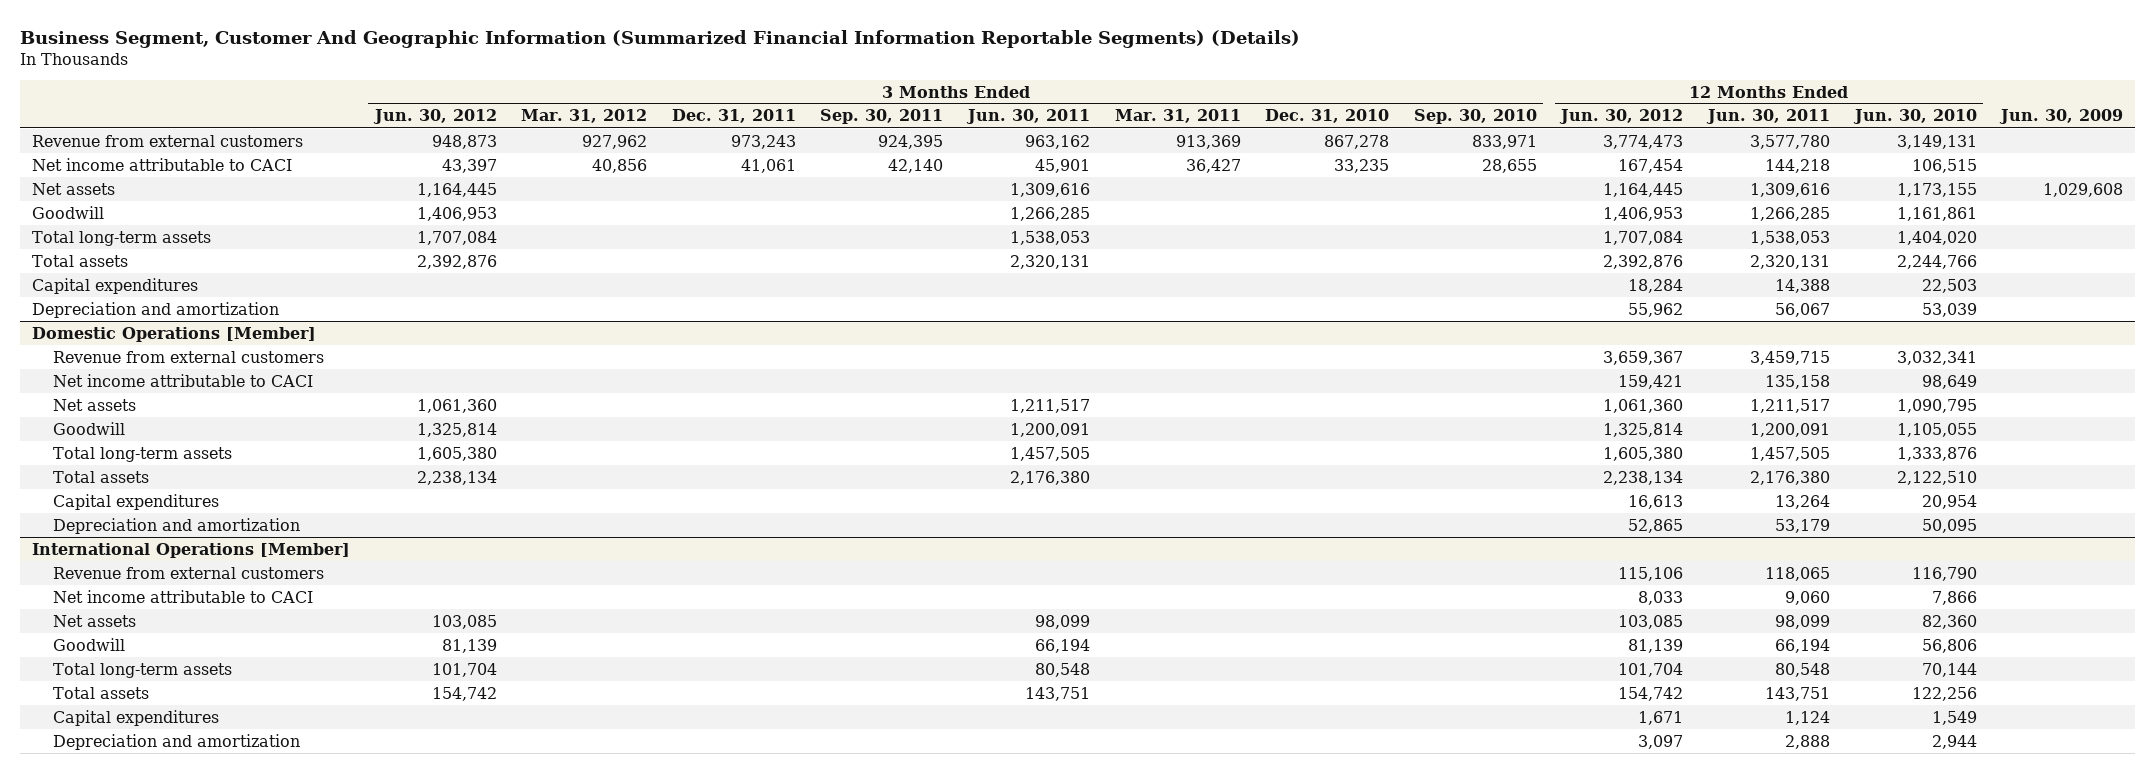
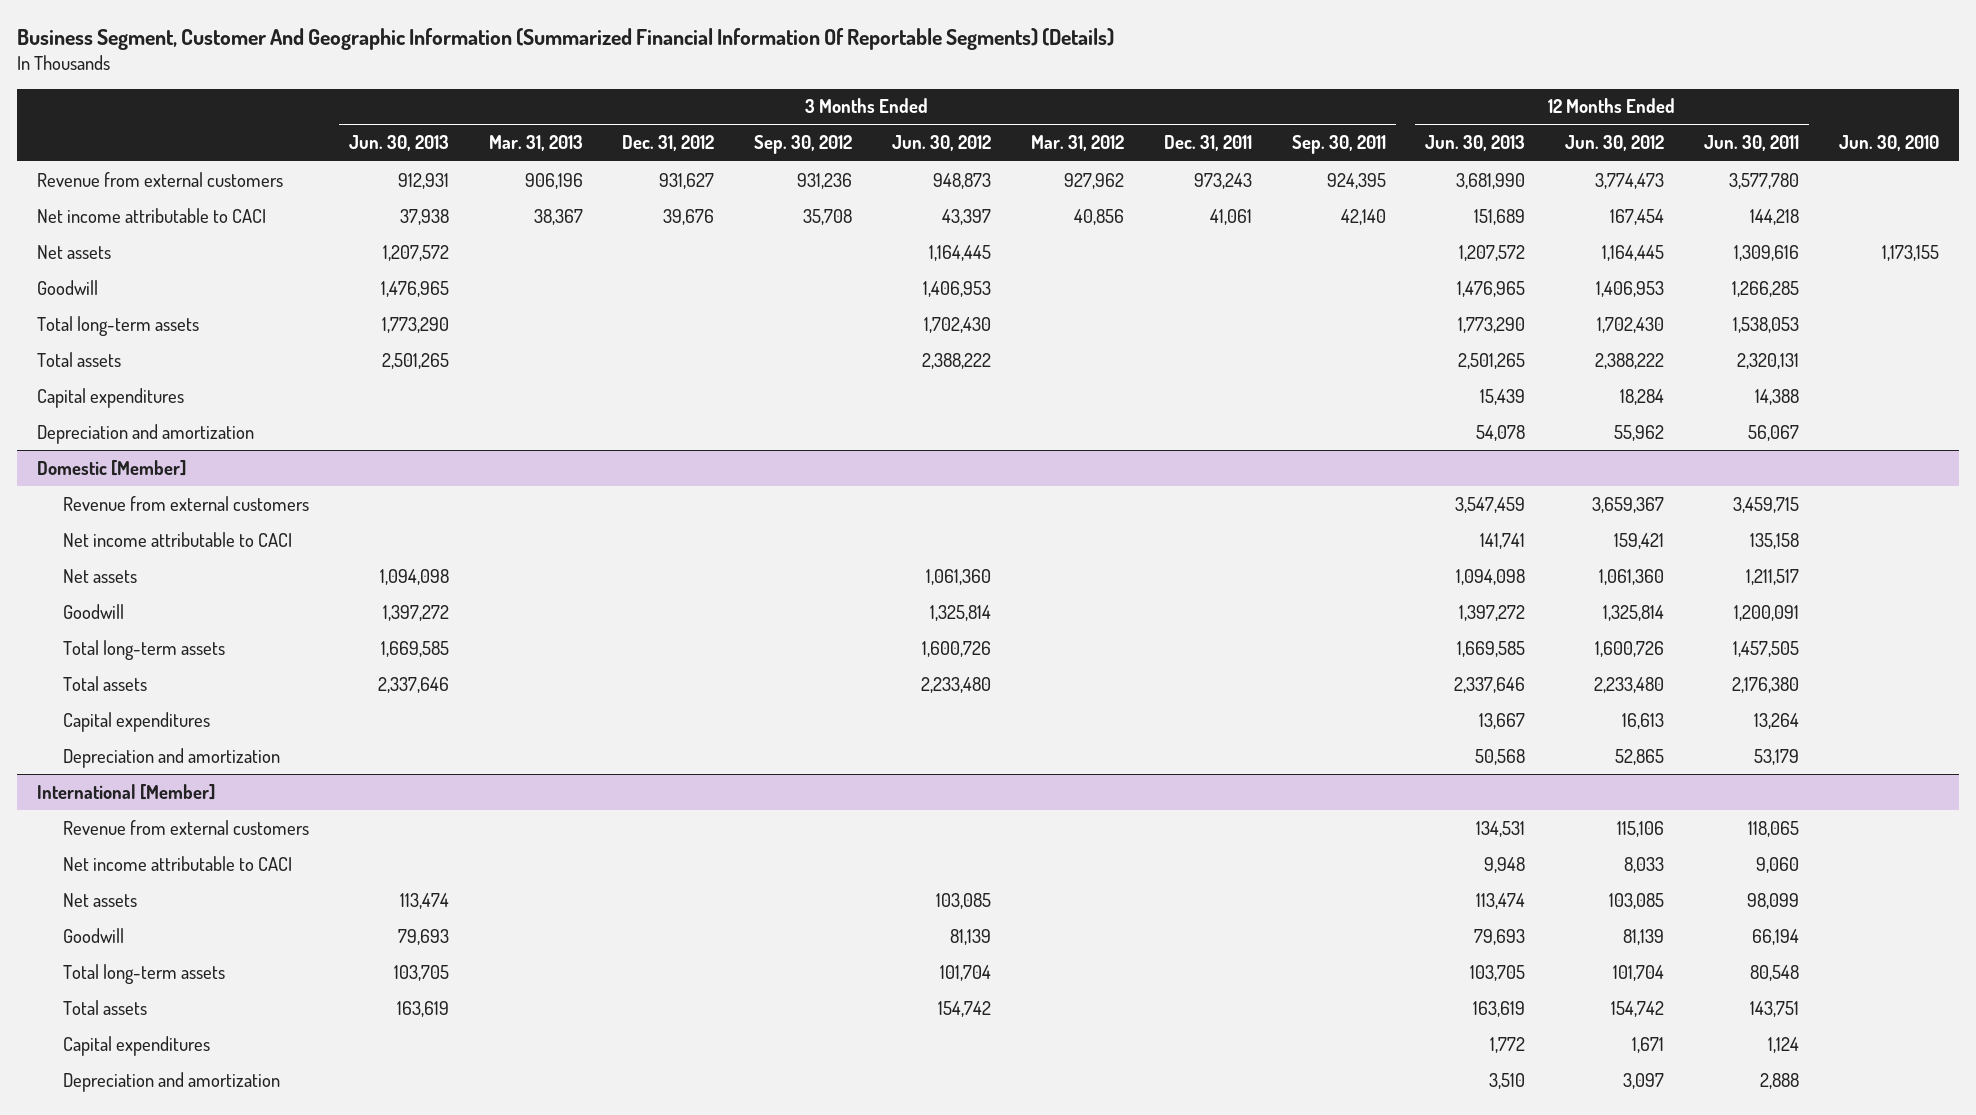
- Business Segment, Customer And Geographic Information (Summarized Financial Information Reportable Segments) (Details)
+ Business Segment, Customer And Geographic Information (Summarized Financial Information Of Reportable Segments) (Details)
- | 3 Months Ended Jun. 30, 2012 | 3 Months Ended Mar. 31, 2012 | 3 Months Ended Dec. 31, 2011 | 3 Months Ended Sep. 30, 2011 | 3 Months Ended Jun. 30, 2011 | 3 Months Ended Mar. 31, 2011 | 3 Months Ended Dec. 31, 2010 | 3 Months Ended Sep. 30, 2010 | 12 Months Ended Jun. 30, 2012 | 12 Months Ended Jun. 30, 2011 | 12 Months Ended Jun. 30, 2010 | Jun. 30, 2009
+ | 3 Months Ended Jun. 30, 2013 | 3 Months Ended Mar. 31, 2013 | 3 Months Ended Dec. 31, 2012 | 3 Months Ended Sep. 30, 2012 | 3 Months Ended Jun. 30, 2012 | 3 Months Ended Mar. 31, 2012 | 3 Months Ended Dec. 31, 2011 | 3 Months Ended Sep. 30, 2011 | 12 Months Ended Jun. 30, 2013 | 12 Months Ended Jun. 30, 2012 | 12 Months Ended Jun. 30, 2011 | Jun. 30, 2010
- Total long-term assets | 1,707,084 | | | | 1,538,053 | | | | 1,707,084 | 1,538,053 | 1,404,020 |
- Total assets | 2,392,876 | | | | 2,320,131 | | | | 2,392,876 | 2,320,131 | 2,244,766 |
+ Total long-term assets | 1,773,290 | | | | 1,702,430 | | | | 1,773,290 | 1,702,430 | 1,538,053 |
+ Total assets | 2,501,265 | | | | 2,388,222 | | | | 2,501,265 | 2,388,222 | 2,320,131 |
- Domestic Operations [Member]
+ Domestic [Member]
- Total long-term assets | 1,605,380 | | | | 1,457,505 | | | | 1,605,380 | 1,457,505 | 1,333,876 |
- Total assets | 2,238,134 | | | | 2,176,380 | | | | 2,238,134 | 2,176,380 | 2,122,510 |
+ Total long-term assets | 1,669,585 | | | | 1,600,726 | | | | 1,669,585 | 1,600,726 | 1,457,505 |
+ Total assets | 2,337,646 | | | | 2,233,480 | | | | 2,337,646 | 2,233,480 | 2,176,380 |
- International Operations [Member]
+ International [Member]

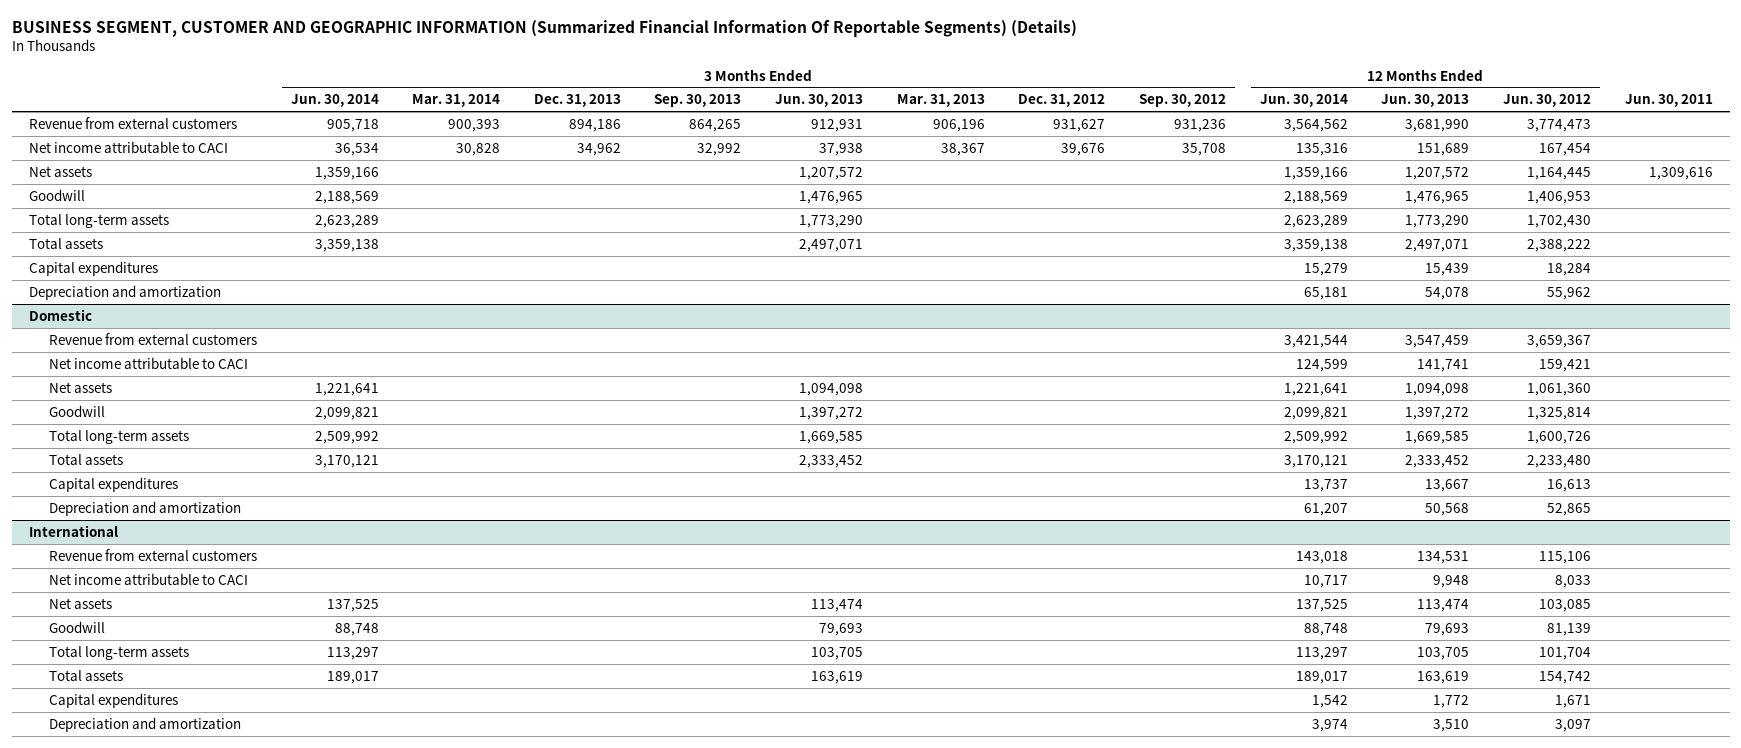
- Business Segment, Customer And Geographic Information (Summarized Financial Information Of Reportable Segments) (Details)
+ BUSINESS SEGMENT, CUSTOMER AND GEOGRAPHIC INFORMATION (Summarized Financial Information Of Reportable Segments) (Details)
- | 3 Months Ended Jun. 30, 2013 | 3 Months Ended Mar. 31, 2013 | 3 Months Ended Dec. 31, 2012 | 3 Months Ended Sep. 30, 2012 | 3 Months Ended Jun. 30, 2012 | 3 Months Ended Mar. 31, 2012 | 3 Months Ended Dec. 31, 2011 | 3 Months Ended Sep. 30, 2011 | 12 Months Ended Jun. 30, 2013 | 12 Months Ended Jun. 30, 2012 | 12 Months Ended Jun. 30, 2011 | Jun. 30, 2010
+ | 3 Months Ended Jun. 30, 2014 | 3 Months Ended Mar. 31, 2014 | 3 Months Ended Dec. 31, 2013 | 3 Months Ended Sep. 30, 2013 | 3 Months Ended Jun. 30, 2013 | 3 Months Ended Mar. 31, 2013 | 3 Months Ended Dec. 31, 2012 | 3 Months Ended Sep. 30, 2012 | 12 Months Ended Jun. 30, 2014 | 12 Months Ended Jun. 30, 2013 | 12 Months Ended Jun. 30, 2012 | Jun. 30, 2011
- Total assets | 2,501,265 | | | | 2,388,222 | | | | 2,501,265 | 2,388,222 | 2,320,131 |
+ Total assets | 3,359,138 | | | | 2,497,071 | | | | 3,359,138 | 2,497,071 | 2,388,222 |
- Domestic [Member]
+ Domestic
- Total assets | 2,337,646 | | | | 2,233,480 | | | | 2,337,646 | 2,233,480 | 2,176,380 |
+ Total assets | 3,170,121 | | | | 2,333,452 | | | | 3,170,121 | 2,333,452 | 2,233,480 |
- International [Member]
+ International

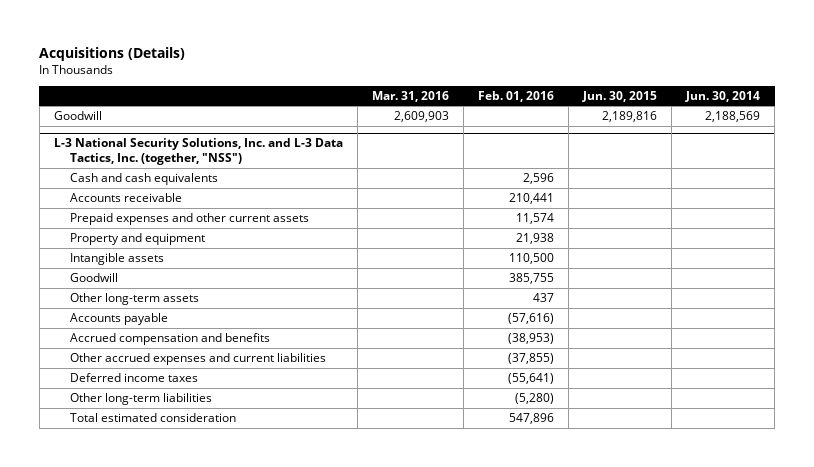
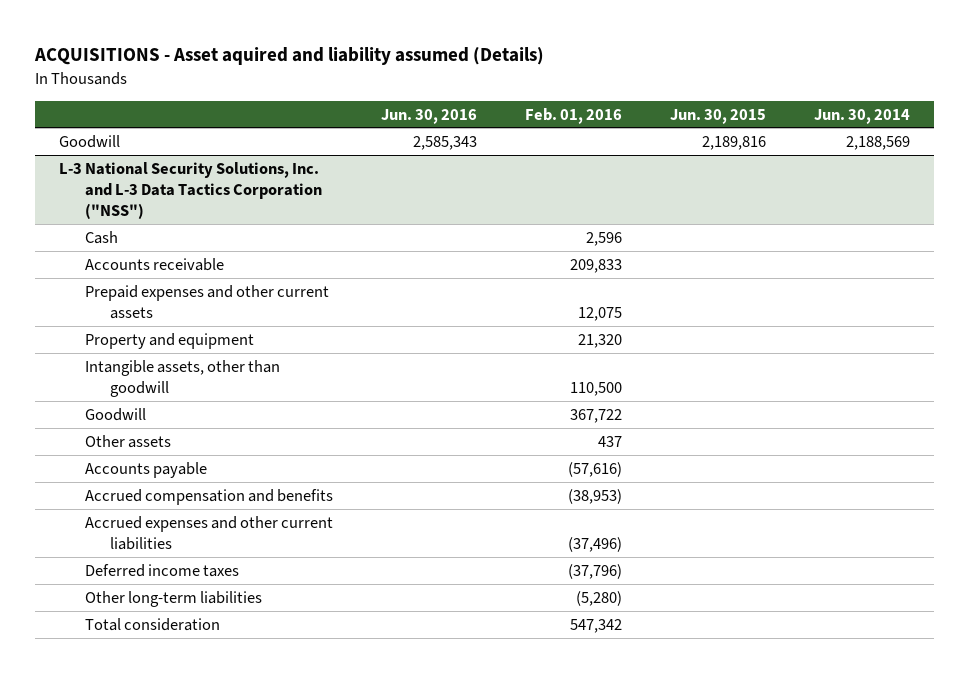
- Acquisitions (Details)
+ ACQUISITIONS - Asset aquired and liability assumed (Details)
- | Mar. 31, 2016 | Feb. 01, 2016 | Jun. 30, 2015 | Jun. 30, 2014
+ | Jun. 30, 2016 | Feb. 01, 2016 | Jun. 30, 2015 | Jun. 30, 2014
- L-3 National Security Solutions, Inc. and L-3 Data Tactics, Inc. (together, "NSS")
- Cash and cash equivalents | | 2,596 | |
- Accounts receivable | | 210,441 | |
- Prepaid expenses and other current assets | | 11,574 | |
- Property and equipment | | 21,938 | |
- Intangible assets | | 110,500 | |
- Goodwill | | 385,755 | |
- Other long-term assets | | 437 | |
+ L-3 National Security Solutions, Inc. and L-3 Data Tactics Corporation ("NSS")
+ Cash | | 2,596 | |
+ Accounts receivable | | 209,833 | |
+ Prepaid expenses and other current assets | | 12,075 | |
+ Property and equipment | | 21,320 | |
+ Intangible assets, other than goodwill | | 110,500 | |
+ Goodwill | | 367,722 | |
+ Other assets | | 437 | |
- Other accrued expenses and current liabilities | | (37,855) | |
- Deferred income taxes | | (55,641) | |
+ Accrued expenses and other current liabilities | | (37,496) | |
+ Deferred income taxes | | (37,796) | |
- Total estimated consideration | | 547,896 | |
+ Total consideration | | 547,342 | |

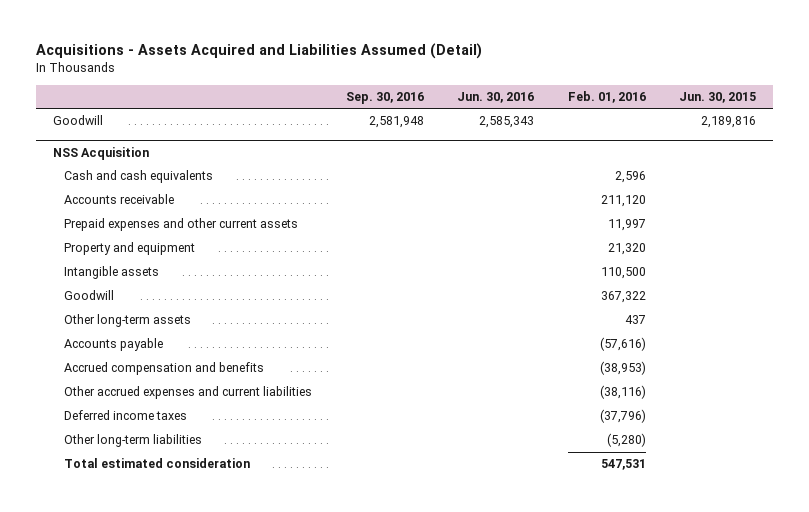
- ACQUISITIONS - Asset aquired and liability assumed (Details)
+ Acquisitions - Assets Acquired and Liabilities Assumed (Detail)
- | Jun. 30, 2016 | Feb. 01, 2016 | Jun. 30, 2015 | Jun. 30, 2014
+ | Sep. 30, 2016 | Jun. 30, 2016 | Feb. 01, 2016 | Jun. 30, 2015
- L-3 National Security Solutions, Inc. and L-3 Data Tactics Corporation ("NSS")
- Cash | | 2,596 | |
- Accounts receivable | | 209,833 | |
- Prepaid expenses and other current assets | | 12,075 | |
+ NSS Acquisition
+ Cash and cash equivalents | | | 2,596 |
+ Accounts receivable | | | 211,120 |
+ Prepaid expenses and other current assets | | | 11,997 |
- Intangible assets, other than goodwill | | 110,500 | |
- Goodwill | | 367,722 | |
- Other assets | | 437 | |
+ Intangible assets | | | 110,500 |
+ Goodwill | | | 367,322 |
+ Other long-term assets | | | 437 |
- Accrued expenses and other current liabilities | | (37,496) | |
+ Other accrued expenses and current liabilities | | | (38,116) |
- Total consideration | | 547,342 | |
+ Total estimated consideration | | | 547,531 |

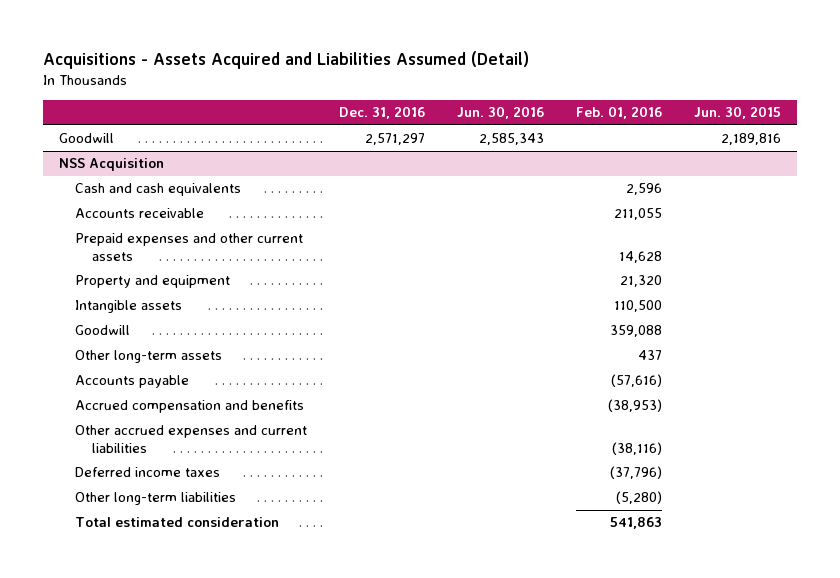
- | Sep. 30, 2016 | Jun. 30, 2016 | Feb. 01, 2016 | Jun. 30, 2015
+ | Dec. 31, 2016 | Jun. 30, 2016 | Feb. 01, 2016 | Jun. 30, 2015
@ NSS Acquisition
- Accounts receivable | | | 211,120 |
- Prepaid expenses and other current assets | | | 11,997 |
+ Accounts receivable | | | 211,055 |
+ Prepaid expenses and other current assets | | | 14,628 |
- Goodwill | | | 367,322 |
+ Goodwill | | | 359,088 |
- Total estimated consideration | | | 547,531 |
+ Total estimated consideration | | | 541,863 |

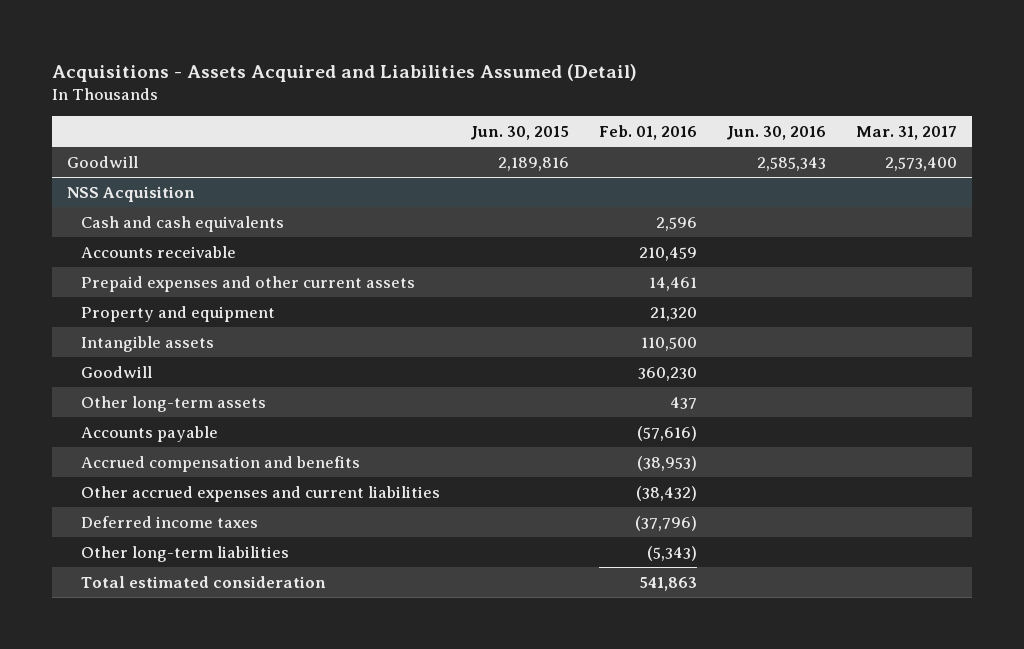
- | Dec. 31, 2016 | Jun. 30, 2016 | Feb. 01, 2016 | Jun. 30, 2015
+ | Jun. 30, 2015 | Feb. 01, 2016 | Jun. 30, 2016 | Mar. 31, 2017
@ NSS Acquisition
- Accounts receivable | | | 211,055 |
- Prepaid expenses and other current assets | | | 14,628 |
+ Accounts receivable | | 210,459 | |
+ Prepaid expenses and other current assets | | 14,461 | |
- Goodwill | | | 359,088 |
+ Goodwill | | 360,230 | |
- Other accrued expenses and current liabilities | | | (38,116) |
+ Other accrued expenses and current liabilities | | (38,432) | |
- Other long-term liabilities | | | (5,280) |
+ Other long-term liabilities | | (5,343) | |

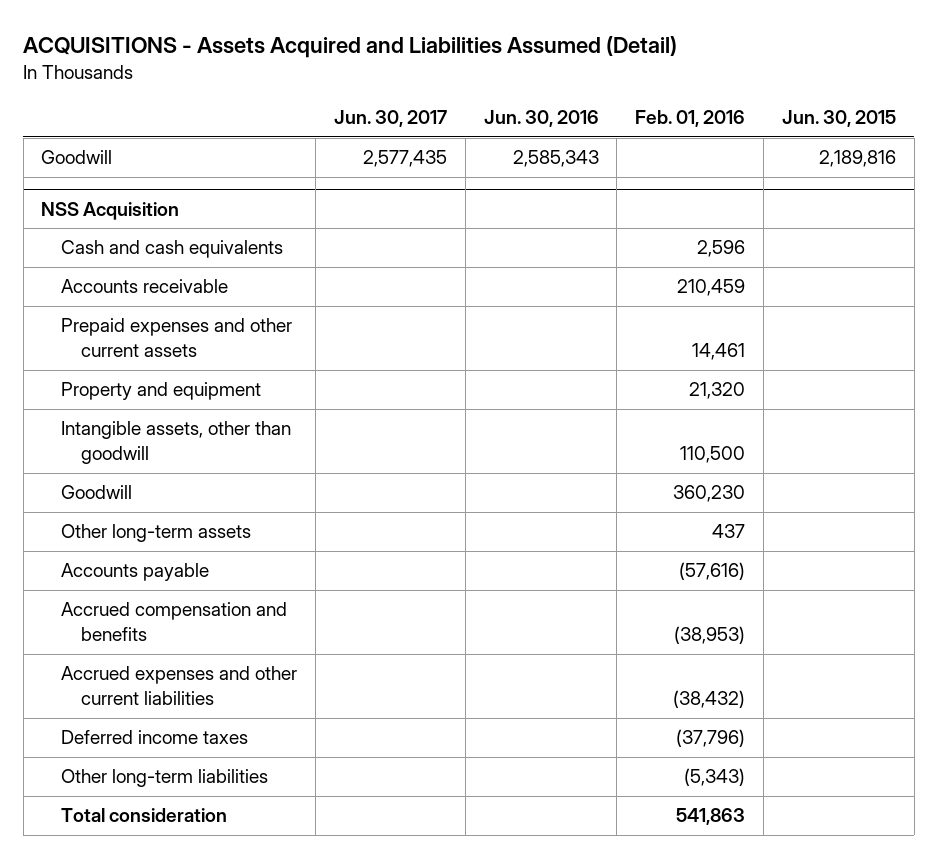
- Acquisitions - Assets Acquired and Liabilities Assumed (Detail)
+ ACQUISITIONS - Assets Acquired and Liabilities Assumed (Detail)
- | Jun. 30, 2015 | Feb. 01, 2016 | Jun. 30, 2016 | Mar. 31, 2017
+ | Jun. 30, 2017 | Jun. 30, 2016 | Feb. 01, 2016 | Jun. 30, 2015
@ NSS Acquisition
- Intangible assets | | 110,500 | |
+ Intangible assets, other than goodwill | | | 110,500 |
- Other accrued expenses and current liabilities | | (38,432) | |
+ Accrued expenses and other current liabilities | | | (38,432) |
- Total estimated consideration | | 541,863 | |
+ Total consideration | | | 541,863 |

